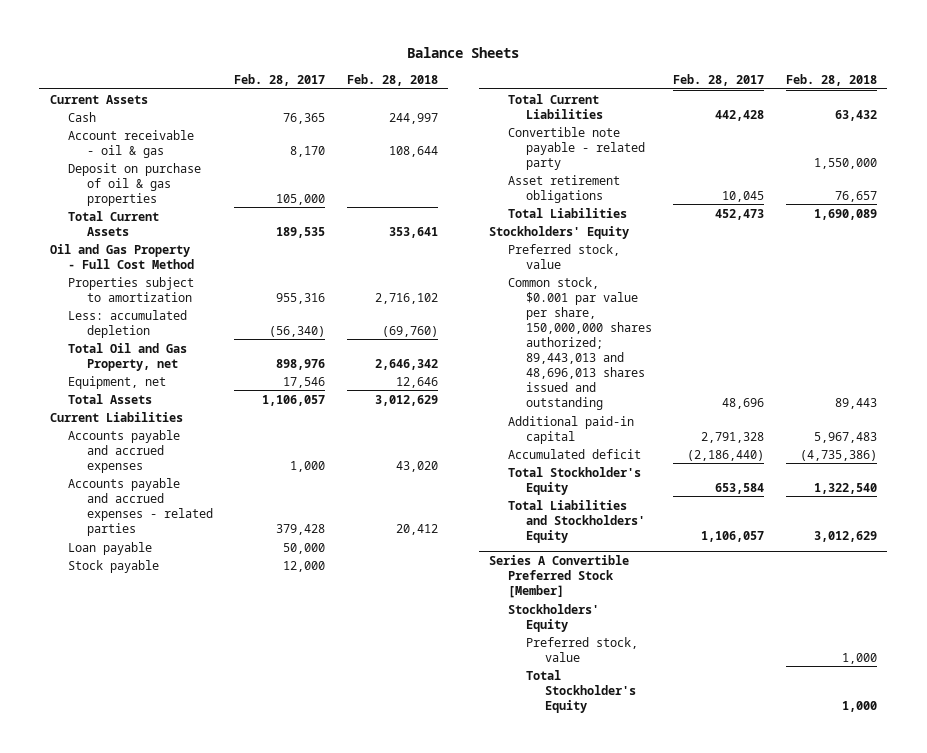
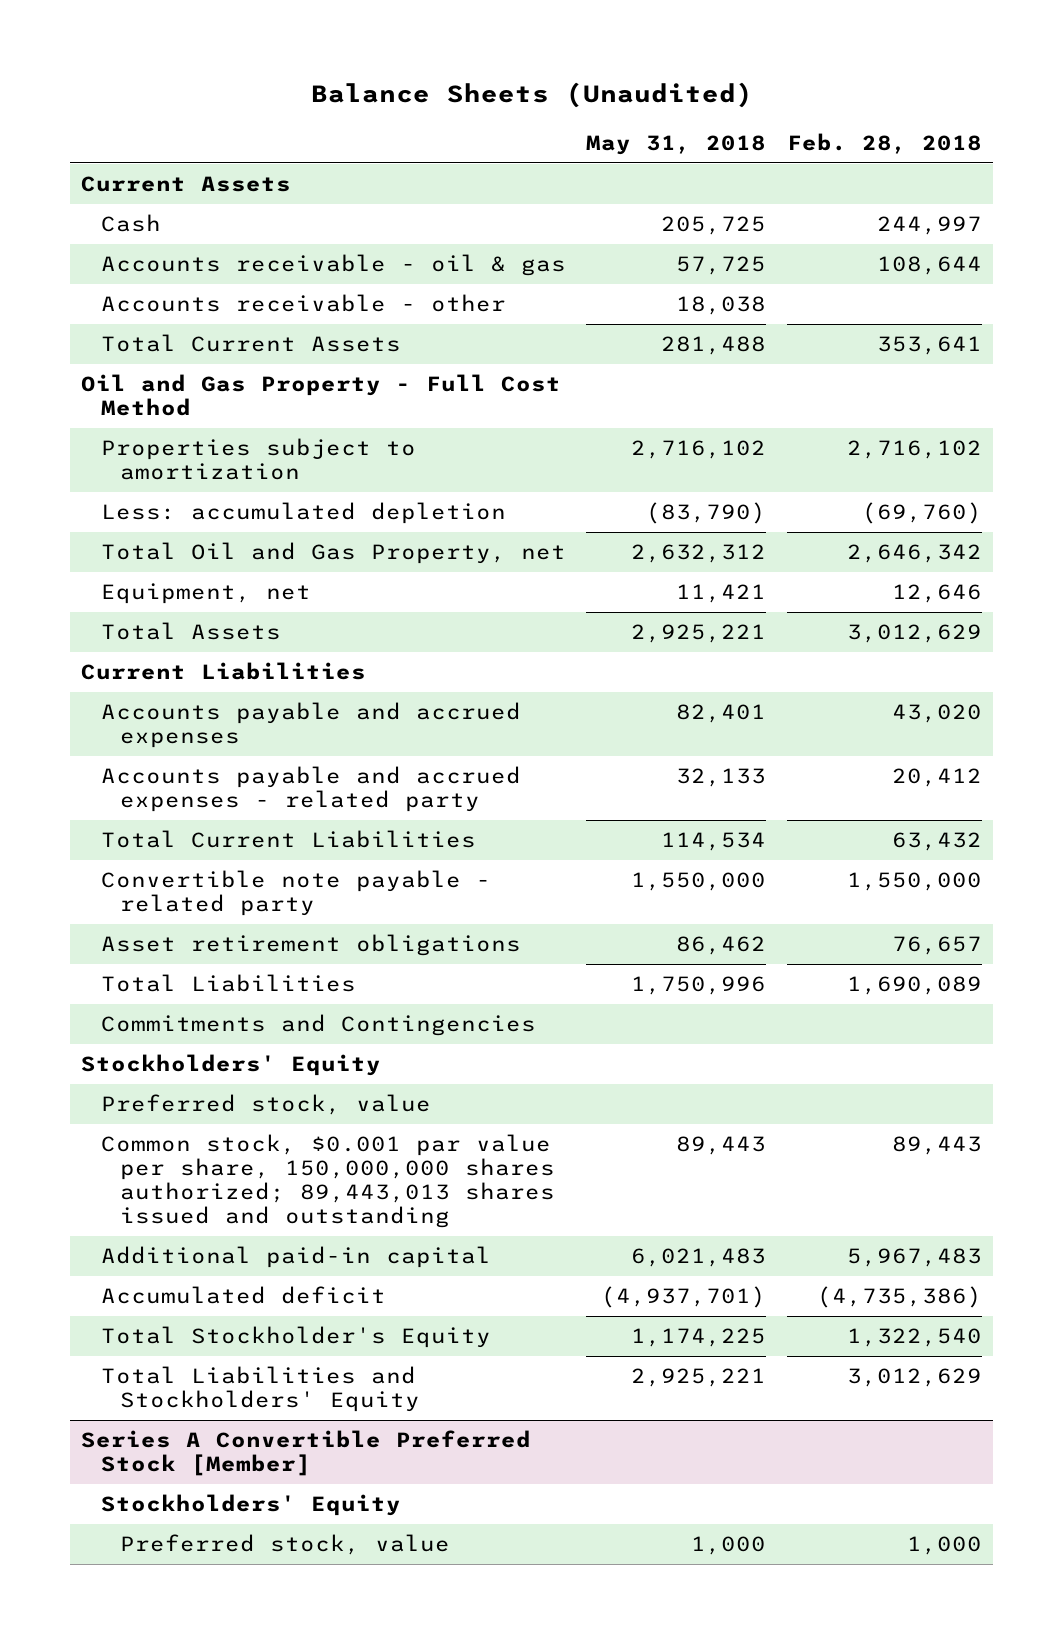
- Balance Sheets
+ Balance Sheets (Unaudited)
- | Feb. 28, 2017 | Feb. 28, 2018
+ | May 31, 2018 | Feb. 28, 2018
- Account receivable - oil & gas | 8,170 | 108,644
- Deposit on purchase of oil & gas properties | 105,000 |
+ Accounts receivable - oil & gas | 57,725 | 108,644
+ Accounts receivable - other | 18,038 |
- Accounts payable and accrued expenses - related parties | 379,428 | 20,412
- Loan payable | 50,000 |
- Stock payable | 12,000 |
+ Accounts payable and accrued expenses - related party | 32,133 | 20,412
+ Commitments and Contingencies
- Common stock, $0.001 par value per share, 150,000,000 shares authorized; 89,443,013 and 48,696,013 shares issued and outstanding | 48,696 | 89,443
+ Common stock, $0.001 par value per share, 150,000,000 shares authorized; 89,443,013 shares issued and outstanding | 89,443 | 89,443
@ Series A Convertible Preferred Stock [Member]
- Total Stockholder's Equity | | 1,000

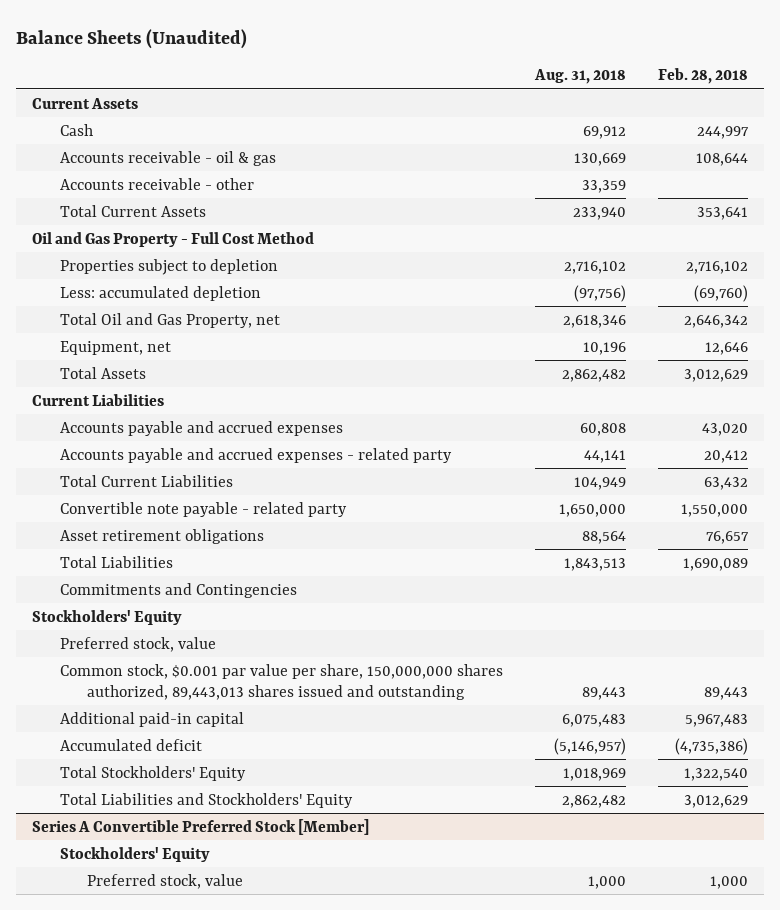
- | May 31, 2018 | Feb. 28, 2018
+ | Aug. 31, 2018 | Feb. 28, 2018
- Properties subject to amortization | 2,716,102 | 2,716,102
+ Properties subject to depletion | 2,716,102 | 2,716,102
- Common stock, $0.001 par value per share, 150,000,000 shares authorized; 89,443,013 shares issued and outstanding | 89,443 | 89,443
+ Common stock, $0.001 par value per share, 150,000,000 shares authorized, 89,443,013 shares issued and outstanding | 89,443 | 89,443
- Total Stockholder's Equity | 1,174,225 | 1,322,540
+ Total Stockholders' Equity | 1,018,969 | 1,322,540

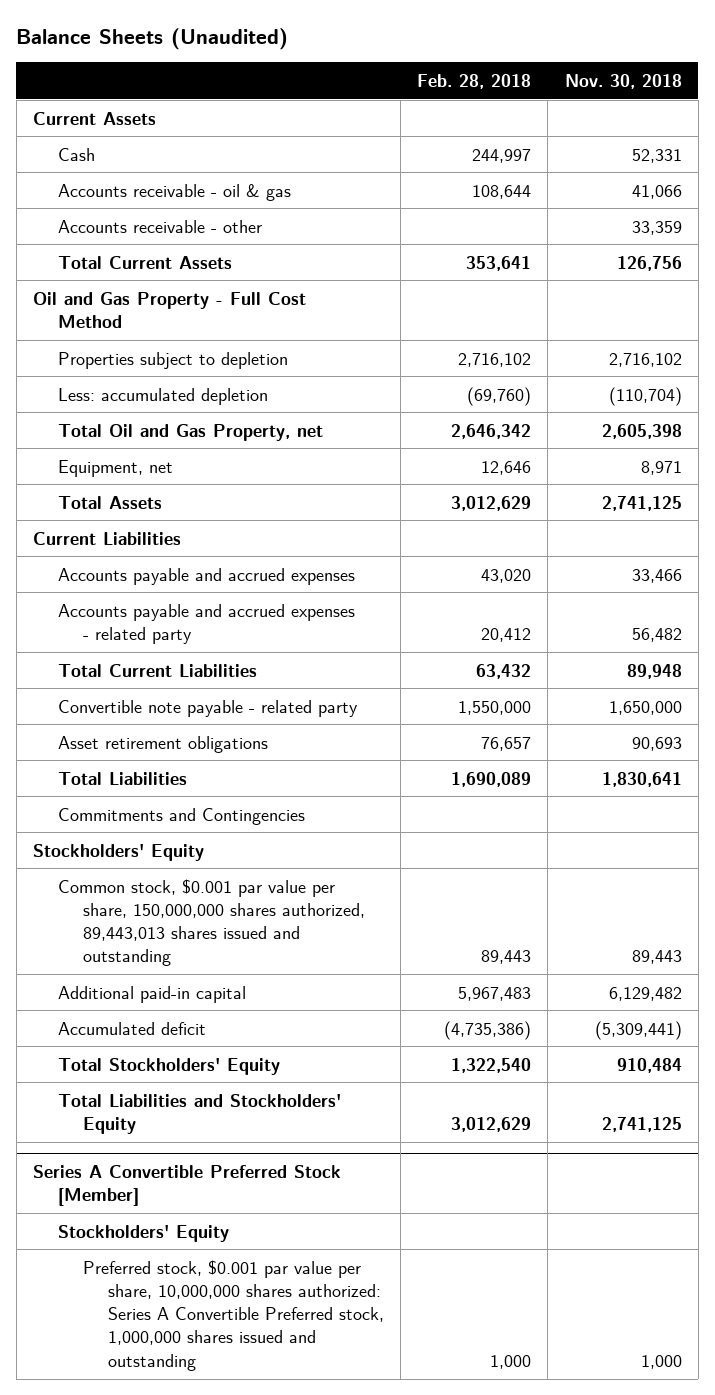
- | Aug. 31, 2018 | Feb. 28, 2018
+ | Feb. 28, 2018 | Nov. 30, 2018
- Preferred stock, value
@ Series A Convertible Preferred Stock [Member]
- Preferred stock, value | 1,000 | 1,000
+ Preferred stock, $0.001 par value per share, 10,000,000 shares authorized: Series A Convertible Preferred stock, 1,000,000 shares issued and outstanding | 1,000 | 1,000

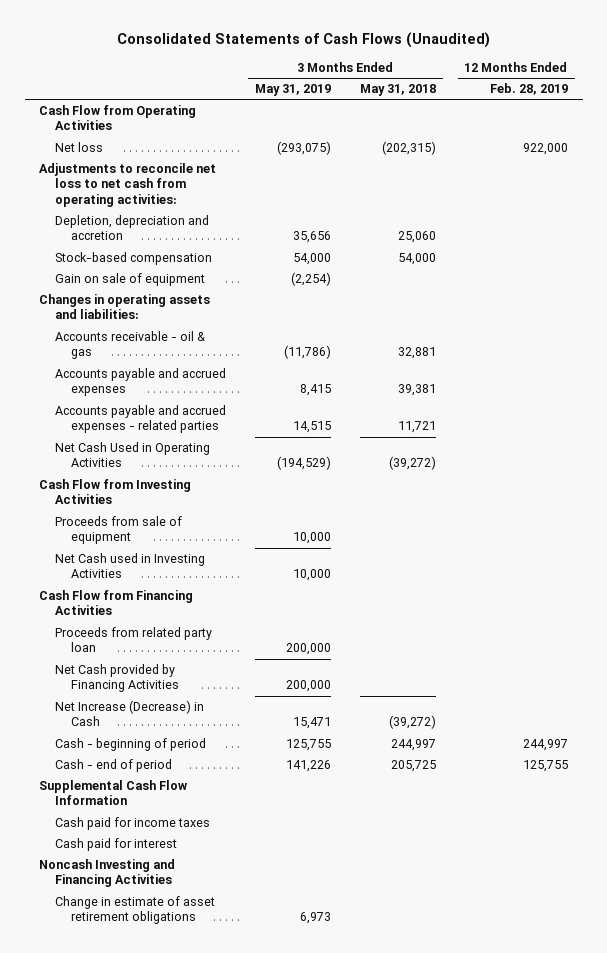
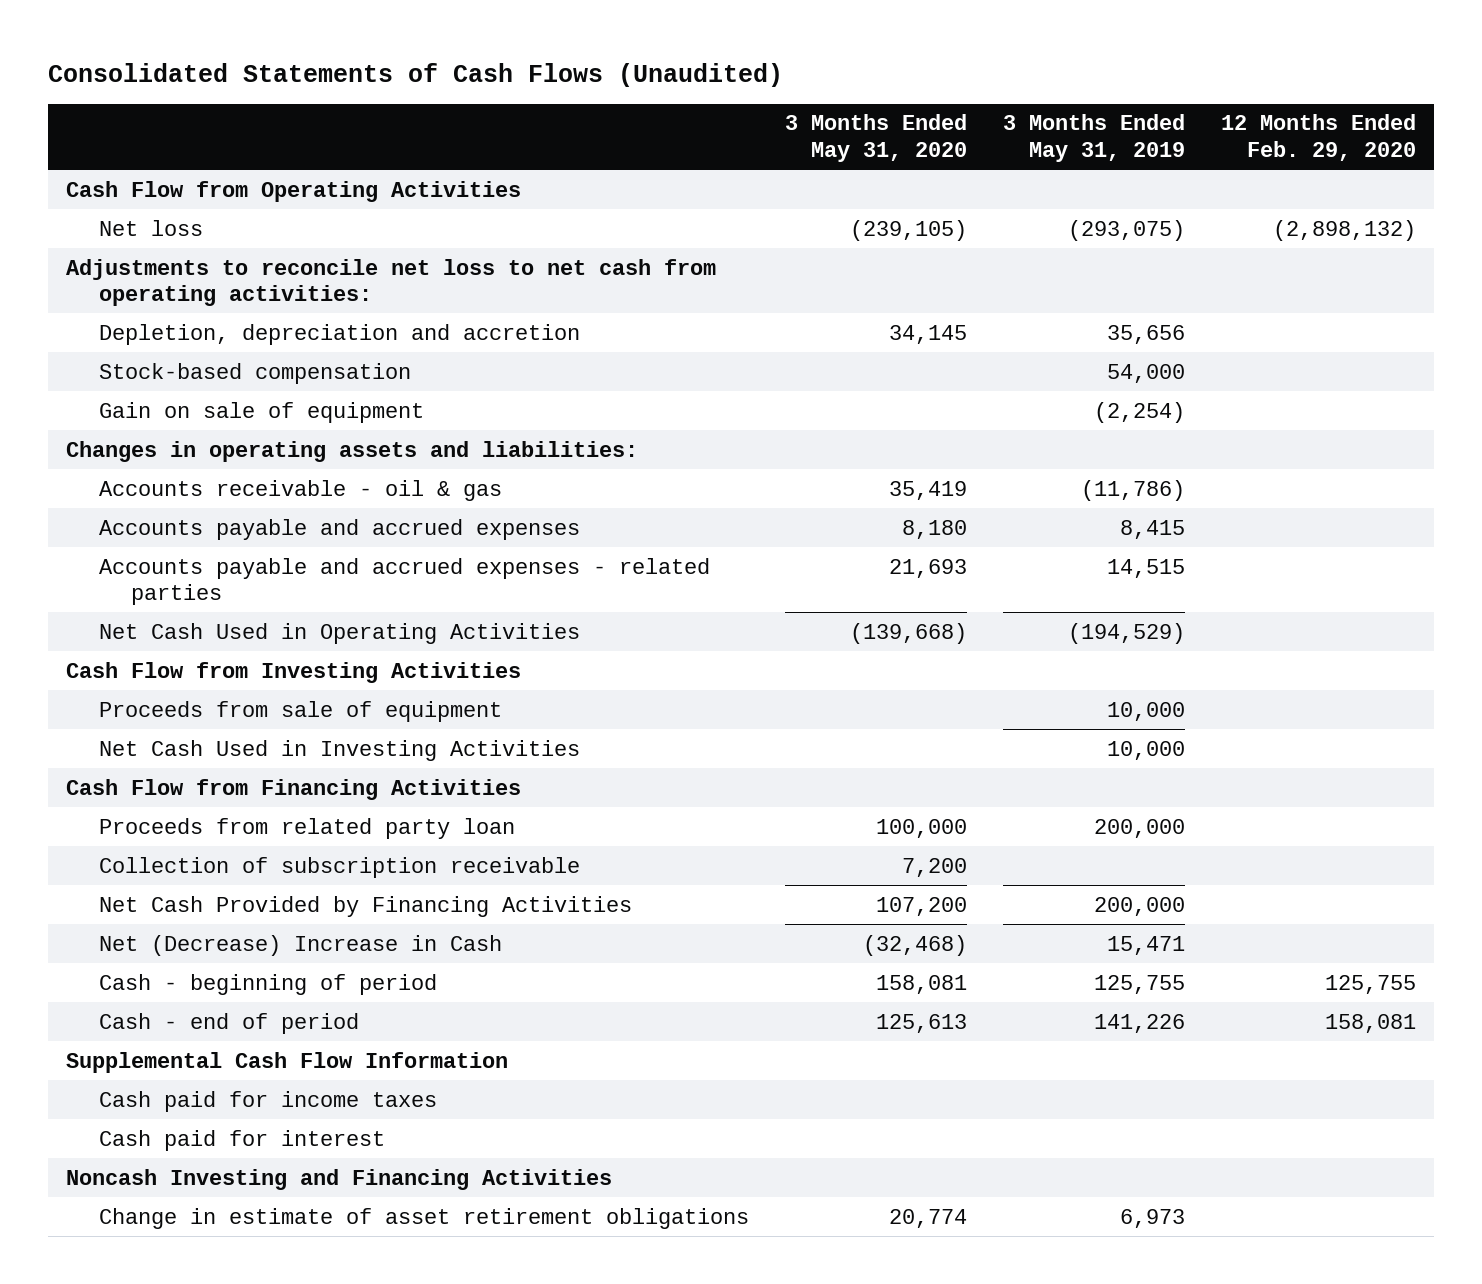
- | 3 Months Ended May 31, 2019 | 3 Months Ended May 31, 2018 | 12 Months Ended Feb. 28, 2019
+ | 3 Months Ended May 31, 2020 | 3 Months Ended May 31, 2019 | 12 Months Ended Feb. 29, 2020
- Net Cash used in Investing Activities | 10,000 | |
+ Net Cash Used in Investing Activities | | 10,000 |
- Net Cash provided by Financing Activities | 200,000 | |
- Net Increase (Decrease) in Cash | 15,471 | (39,272) |
+ Collection of subscription receivable | 7,200 | |
+ Net Cash Provided by Financing Activities | 107,200 | 200,000 |
+ Net (Decrease) Increase in Cash | (32,468) | 15,471 |

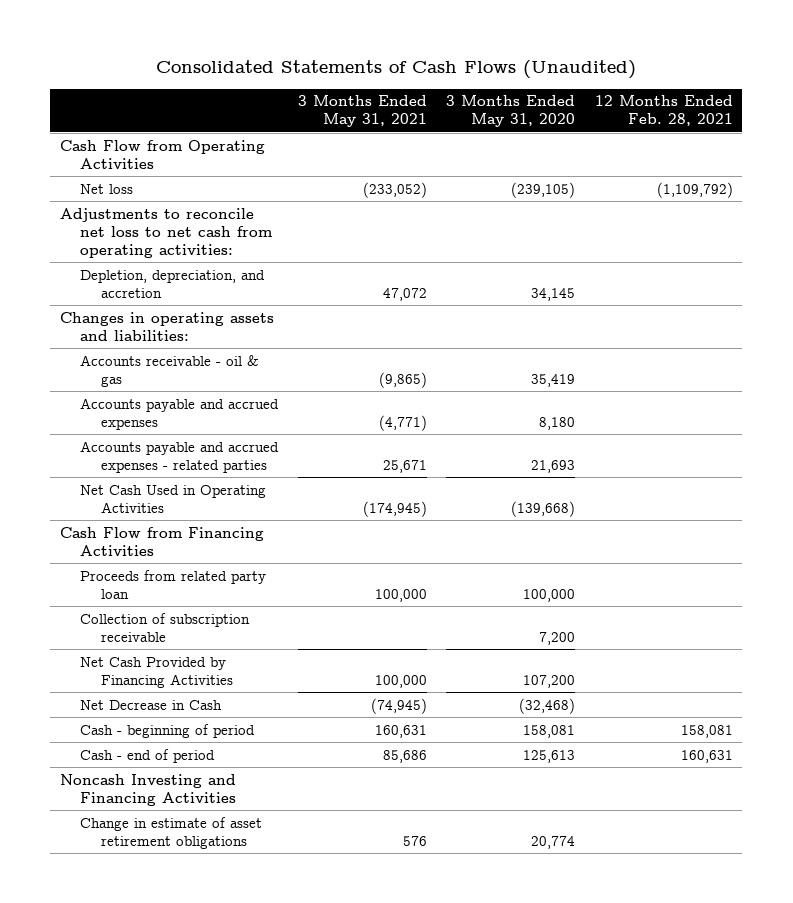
- | 3 Months Ended May 31, 2020 | 3 Months Ended May 31, 2019 | 12 Months Ended Feb. 29, 2020
+ | 3 Months Ended May 31, 2021 | 3 Months Ended May 31, 2020 | 12 Months Ended Feb. 28, 2021
- Depletion, depreciation and accretion | 34,145 | 35,656 |
- Stock-based compensation | | 54,000 |
- Gain on sale of equipment | | (2,254) |
+ Depletion, depreciation, and accretion | 47,072 | 34,145 |
- Cash Flow from Investing Activities
- Proceeds from sale of equipment | | 10,000 |
- Net Cash Used in Investing Activities | | 10,000 |
- Net (Decrease) Increase in Cash | (32,468) | 15,471 |
+ Net Decrease in Cash | (74,945) | (32,468) |
- Supplemental Cash Flow Information
- Cash paid for income taxes
- Cash paid for interest

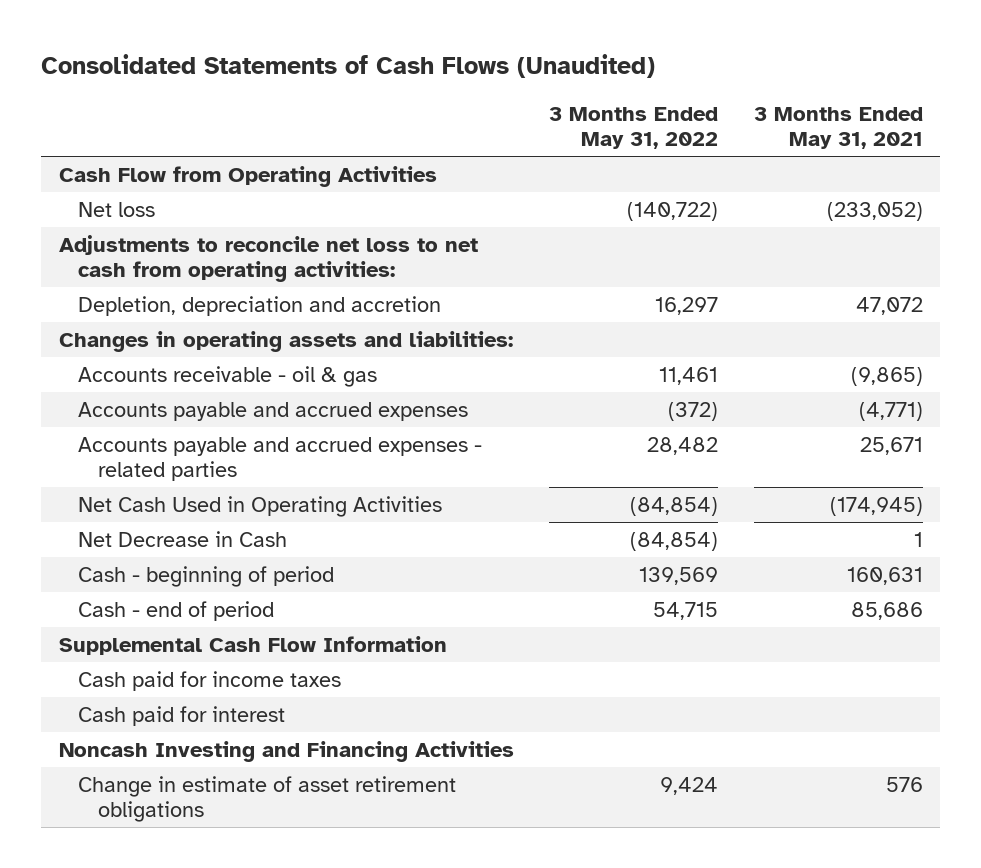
- | 3 Months Ended May 31, 2021 | 3 Months Ended May 31, 2020 | 12 Months Ended Feb. 28, 2021
+ | 3 Months Ended May 31, 2022 | 3 Months Ended May 31, 2021
- Depletion, depreciation, and accretion | 47,072 | 34,145 |
+ Depletion, depreciation and accretion | 16,297 | 47,072
- Cash Flow from Financing Activities
- Proceeds from related party loan | 100,000 | 100,000 |
- Collection of subscription receivable | | 7,200 |
- Net Cash Provided by Financing Activities | 100,000 | 107,200 |
- Net Decrease in Cash | (74,945) | (32,468) |
+ Net Decrease in Cash | (84,854) | 1
+ Supplemental Cash Flow Information
+ Cash paid for income taxes
+ Cash paid for interest

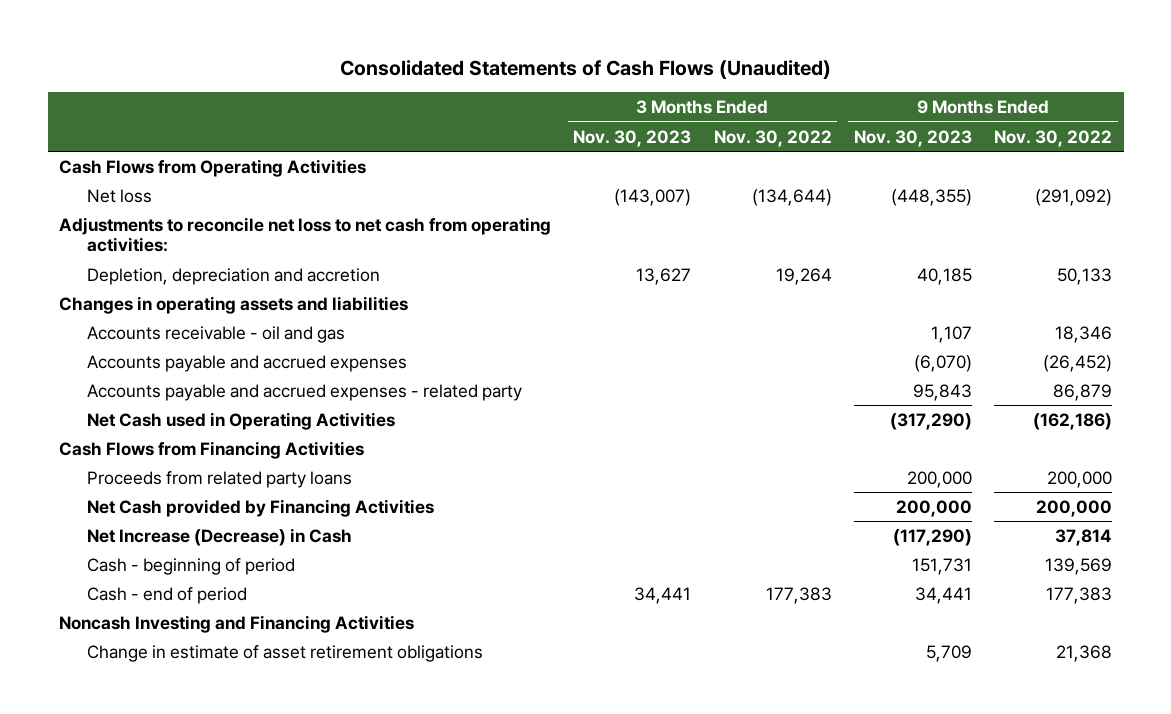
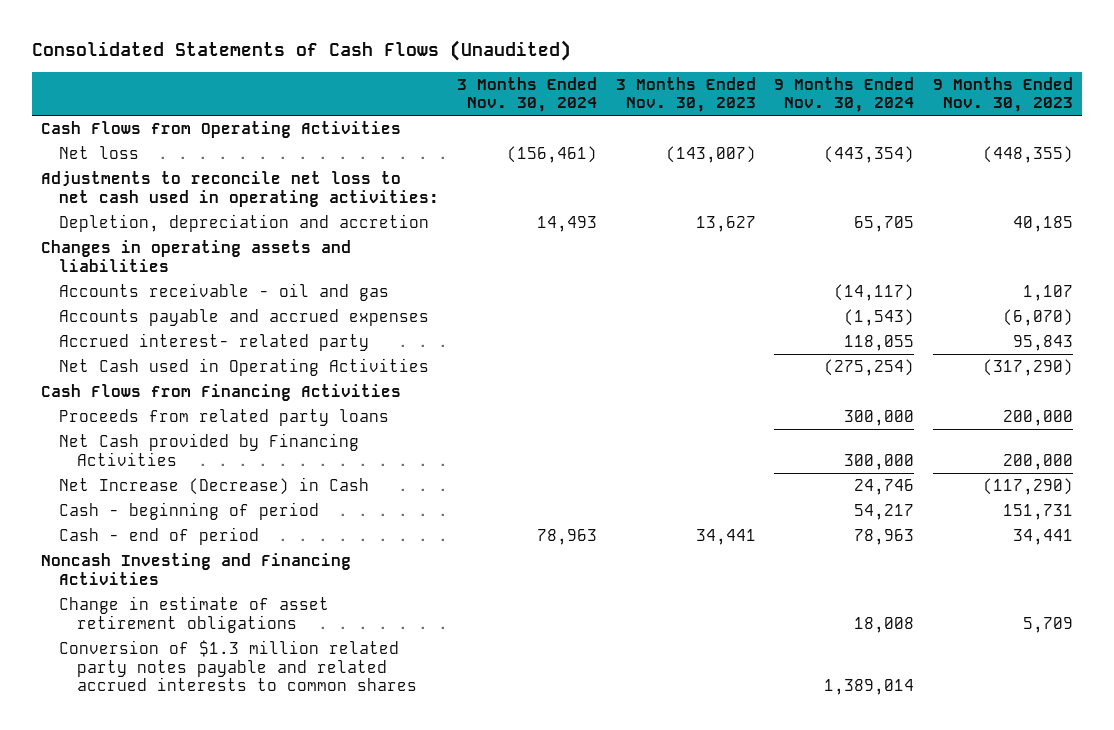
- | 3 Months Ended Nov. 30, 2023 | 3 Months Ended Nov. 30, 2022 | 9 Months Ended Nov. 30, 2023 | 9 Months Ended Nov. 30, 2022
+ | 3 Months Ended Nov. 30, 2024 | 3 Months Ended Nov. 30, 2023 | 9 Months Ended Nov. 30, 2024 | 9 Months Ended Nov. 30, 2023
- Adjustments to reconcile net loss to net cash from operating activities:
+ Adjustments to reconcile net loss to net cash used in operating activities:
- Accounts payable and accrued expenses - related party | | | 95,843 | 86,879
+ Accrued interest- related party | | | 118,055 | 95,843
+ Conversion of $1.3 million related party notes payable and related accrued interests to common shares | | | 1,389,014 |

